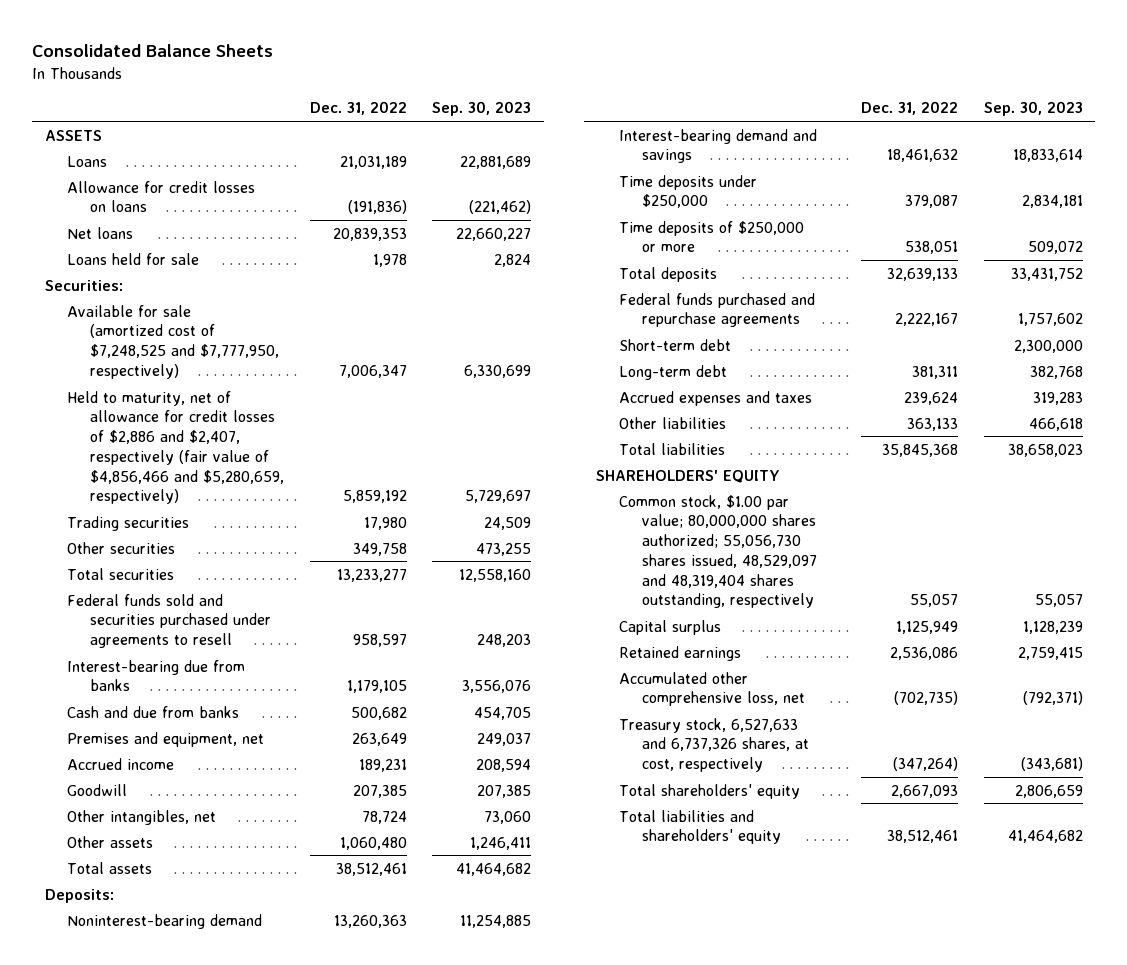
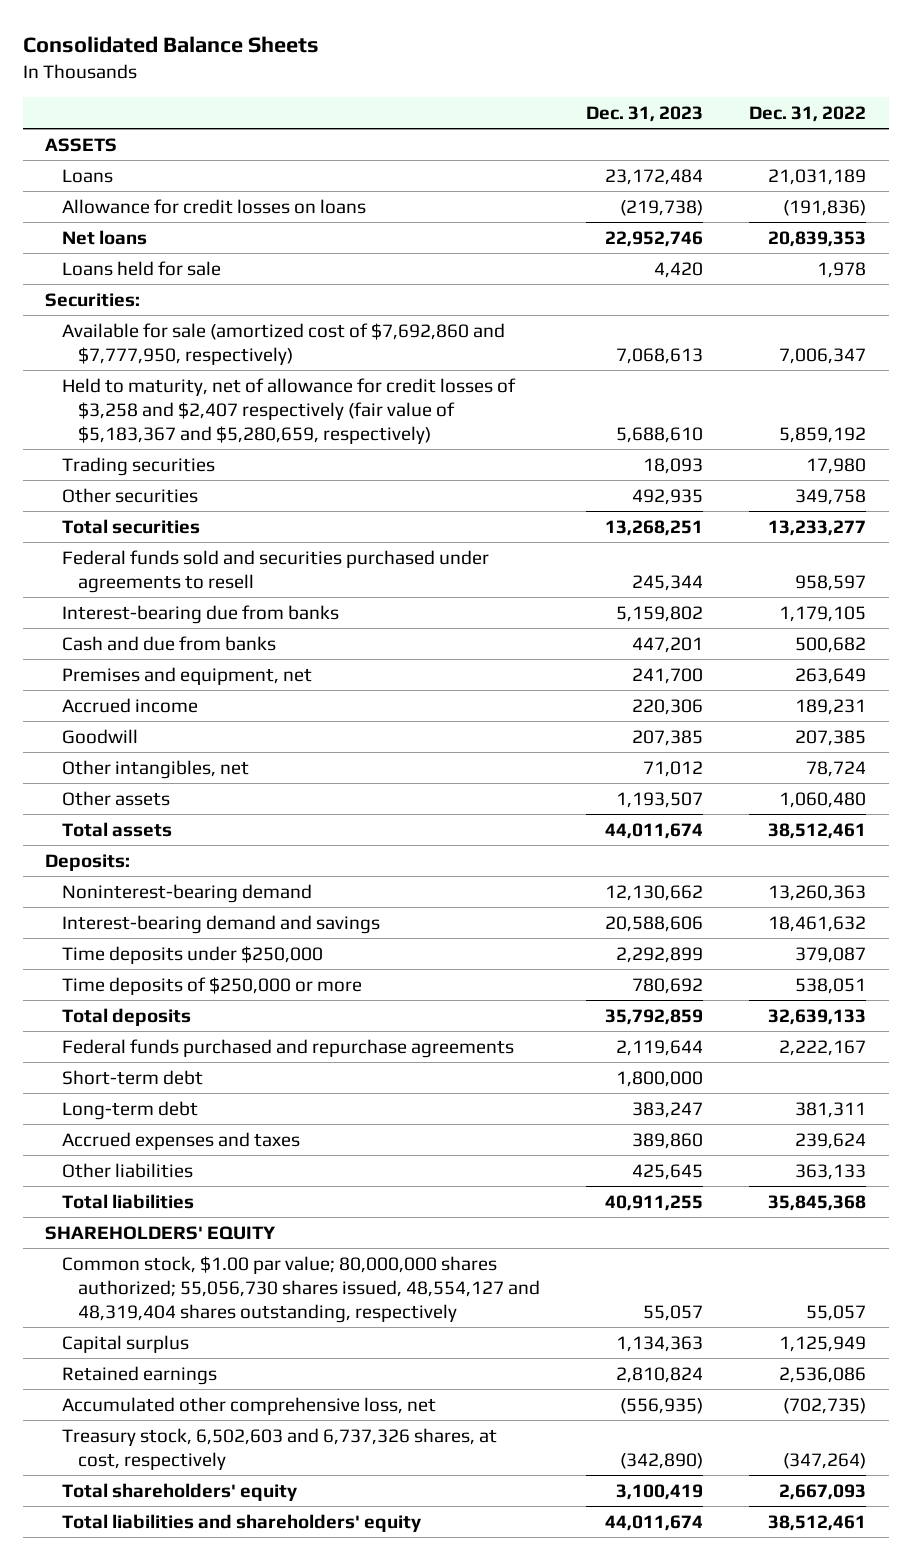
- | Dec. 31, 2022 | Sep. 30, 2023
+ | Dec. 31, 2023 | Dec. 31, 2022
- Available for sale (amortized cost of $7,248,525 and $7,777,950, respectively) | 7,006,347 | 6,330,699
- Held to maturity, net of allowance for credit losses of $2,886 and $2,407, respectively (fair value of $4,856,466 and $5,280,659, respectively) | 5,859,192 | 5,729,697
+ Available for sale (amortized cost of $7,692,860 and $7,777,950, respectively) | 7,068,613 | 7,006,347
+ Held to maturity, net of allowance for credit losses of $3,258 and $2,407 respectively (fair value of $5,183,367 and $5,280,659, respectively) | 5,688,610 | 5,859,192
- Common stock, $1.00 par value; 80,000,000 shares authorized; 55,056,730 shares issued, 48,529,097 and 48,319,404 shares outstanding, respectively | 55,057 | 55,057
+ Common stock, $1.00 par value; 80,000,000 shares authorized; 55,056,730 shares issued, 48,554,127 and 48,319,404 shares outstanding, respectively | 55,057 | 55,057
- Treasury stock, 6,527,633 and 6,737,326 shares, at cost, respectively | (347,264) | (343,681)
+ Treasury stock, 6,502,603 and 6,737,326 shares, at cost, respectively | (342,890) | (347,264)

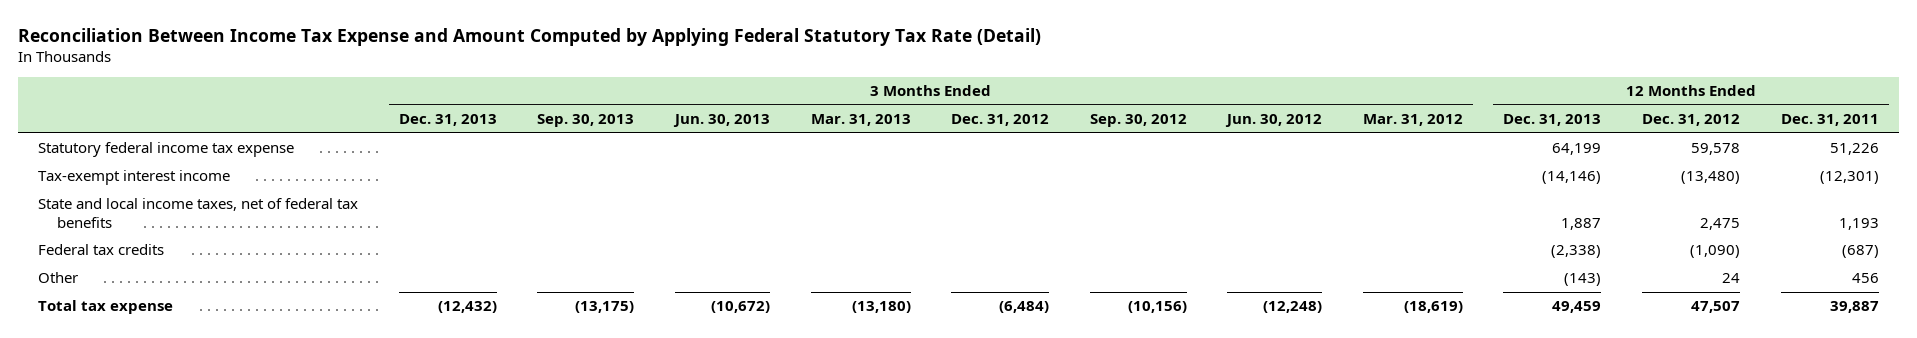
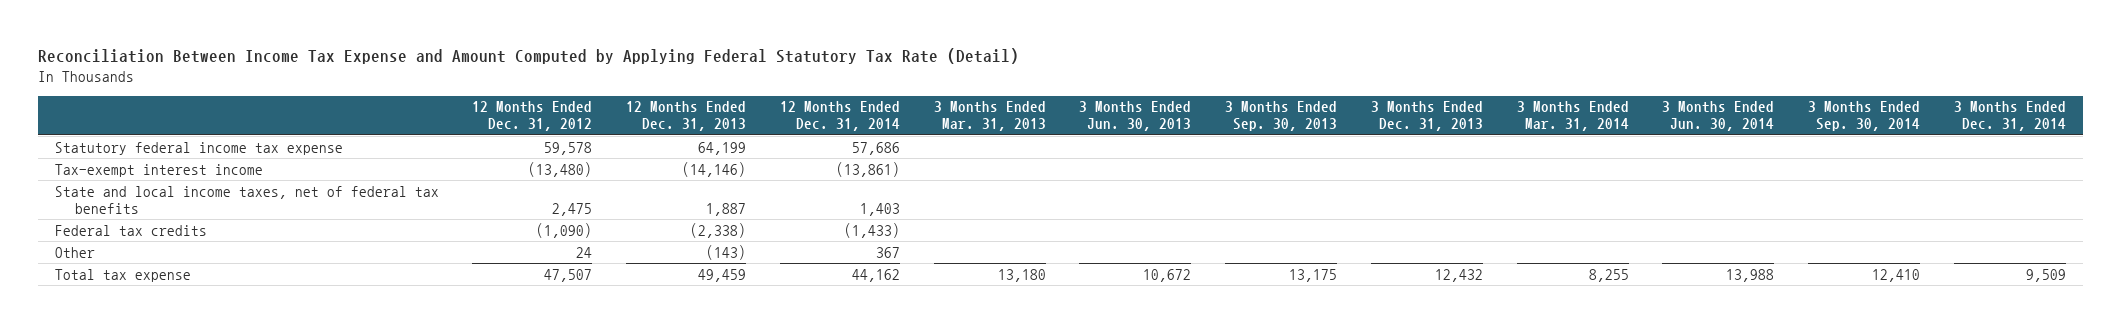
- | 3 Months Ended Dec. 31, 2013 | 3 Months Ended Sep. 30, 2013 | 3 Months Ended Jun. 30, 2013 | 3 Months Ended Mar. 31, 2013 | 3 Months Ended Dec. 31, 2012 | 3 Months Ended Sep. 30, 2012 | 3 Months Ended Jun. 30, 2012 | 3 Months Ended Mar. 31, 2012 | 12 Months Ended Dec. 31, 2013 | 12 Months Ended Dec. 31, 2012 | 12 Months Ended Dec. 31, 2011
+ | 12 Months Ended Dec. 31, 2012 | 12 Months Ended Dec. 31, 2013 | 12 Months Ended Dec. 31, 2014 | 3 Months Ended Mar. 31, 2013 | 3 Months Ended Jun. 30, 2013 | 3 Months Ended Sep. 30, 2013 | 3 Months Ended Dec. 31, 2013 | 3 Months Ended Mar. 31, 2014 | 3 Months Ended Jun. 30, 2014 | 3 Months Ended Sep. 30, 2014 | 3 Months Ended Dec. 31, 2014
- Total tax expense | (12,432) | (13,175) | (10,672) | (13,180) | (6,484) | (10,156) | (12,248) | (18,619) | 49,459 | 47,507 | 39,887
+ Total tax expense | 47,507 | 49,459 | 44,162 | 13,180 | 10,672 | 13,175 | 12,432 | 8,255 | 13,988 | 12,410 | 9,509

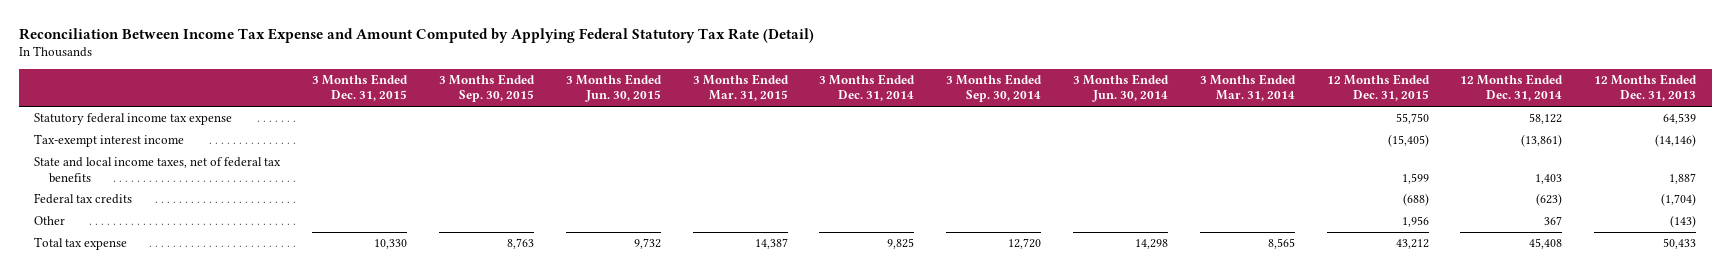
- | 12 Months Ended Dec. 31, 2012 | 12 Months Ended Dec. 31, 2013 | 12 Months Ended Dec. 31, 2014 | 3 Months Ended Mar. 31, 2013 | 3 Months Ended Jun. 30, 2013 | 3 Months Ended Sep. 30, 2013 | 3 Months Ended Dec. 31, 2013 | 3 Months Ended Mar. 31, 2014 | 3 Months Ended Jun. 30, 2014 | 3 Months Ended Sep. 30, 2014 | 3 Months Ended Dec. 31, 2014
+ | 3 Months Ended Dec. 31, 2015 | 3 Months Ended Sep. 30, 2015 | 3 Months Ended Jun. 30, 2015 | 3 Months Ended Mar. 31, 2015 | 3 Months Ended Dec. 31, 2014 | 3 Months Ended Sep. 30, 2014 | 3 Months Ended Jun. 30, 2014 | 3 Months Ended Mar. 31, 2014 | 12 Months Ended Dec. 31, 2015 | 12 Months Ended Dec. 31, 2014 | 12 Months Ended Dec. 31, 2013
- Statutory federal income tax expense | 59,578 | 64,199 | 57,686 | | | | | | | |
+ Statutory federal income tax expense | | | | | | | | | 55,750 | 58,122 | 64,539
- Federal tax credits | (1,090) | (2,338) | (1,433) | | | | | | | |
+ Federal tax credits | | | | | | | | | (688) | (623) | (1,704)
- Total tax expense | 47,507 | 49,459 | 44,162 | 13,180 | 10,672 | 13,175 | 12,432 | 8,255 | 13,988 | 12,410 | 9,509
+ Total tax expense | 10,330 | 8,763 | 9,732 | 14,387 | 9,825 | 12,720 | 14,298 | 8,565 | 43,212 | 45,408 | 50,433

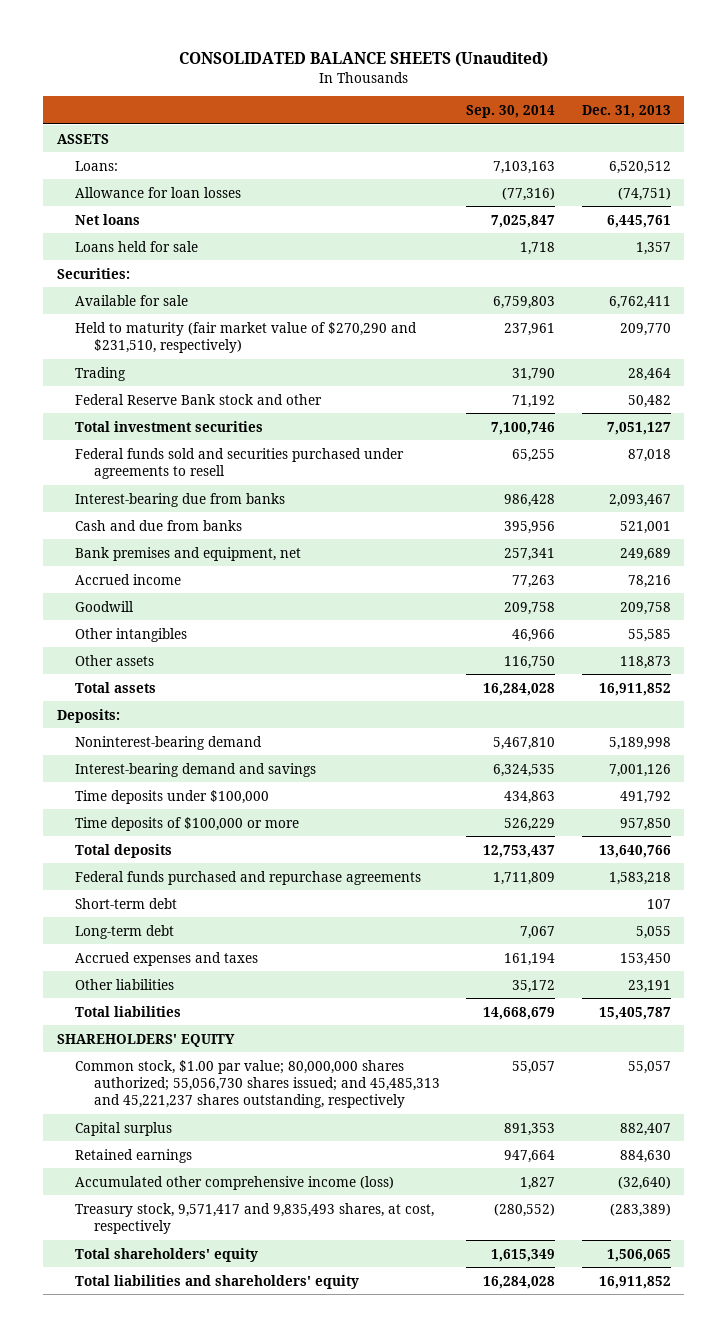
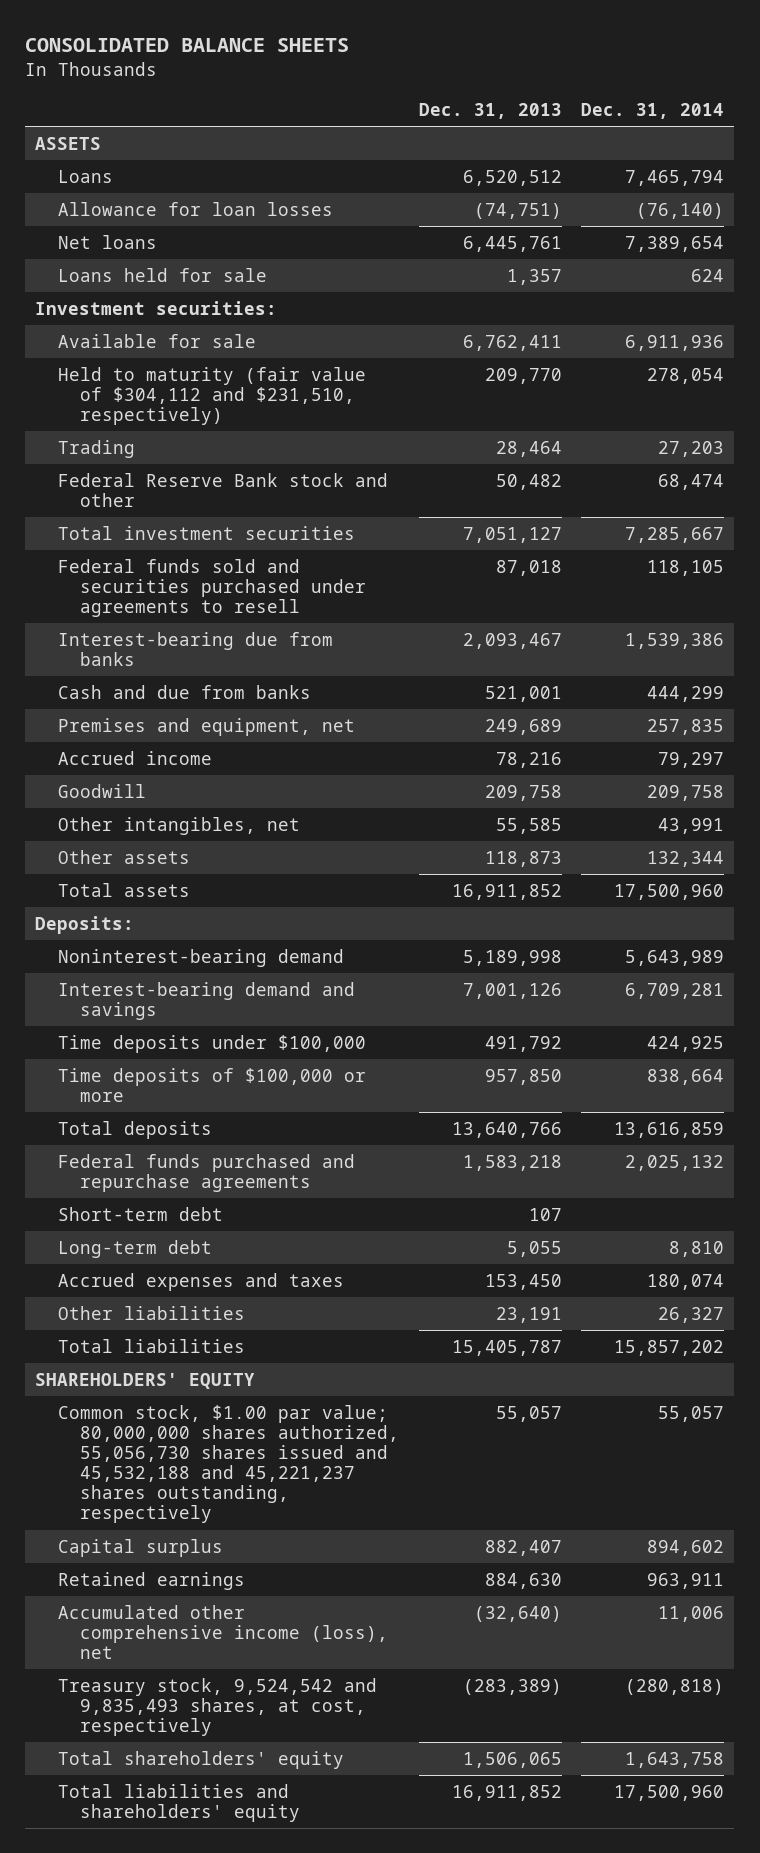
- CONSOLIDATED BALANCE SHEETS (Unaudited)
+ CONSOLIDATED BALANCE SHEETS
- | Sep. 30, 2014 | Dec. 31, 2013
+ | Dec. 31, 2013 | Dec. 31, 2014
- Loans: | 7,103,163 | 6,520,512
+ Loans | 6,520,512 | 7,465,794
- Securities:
+ Investment securities:
- Held to maturity (fair market value of $270,290 and $231,510, respectively) | 237,961 | 209,770
+ Held to maturity (fair value of $304,112 and $231,510, respectively) | 209,770 | 278,054
- Bank premises and equipment, net | 257,341 | 249,689
+ Premises and equipment, net | 249,689 | 257,835
- Other intangibles | 46,966 | 55,585
+ Other intangibles, net | 55,585 | 43,991
- Common stock, $1.00 par value; 80,000,000 shares authorized; 55,056,730 shares issued; and 45,485,313 and 45,221,237 shares outstanding, respectively | 55,057 | 55,057
+ Common stock, $1.00 par value; 80,000,000 shares authorized, 55,056,730 shares issued and 45,532,188 and 45,221,237 shares outstanding, respectively | 55,057 | 55,057
- Accumulated other comprehensive income (loss) | 1,827 | (32,640)
- Treasury stock, 9,571,417 and 9,835,493 shares, at cost, respectively | (280,552) | (283,389)
+ Accumulated other comprehensive income (loss), net | (32,640) | 11,006
+ Treasury stock, 9,524,542 and 9,835,493 shares, at cost, respectively | (283,389) | (280,818)

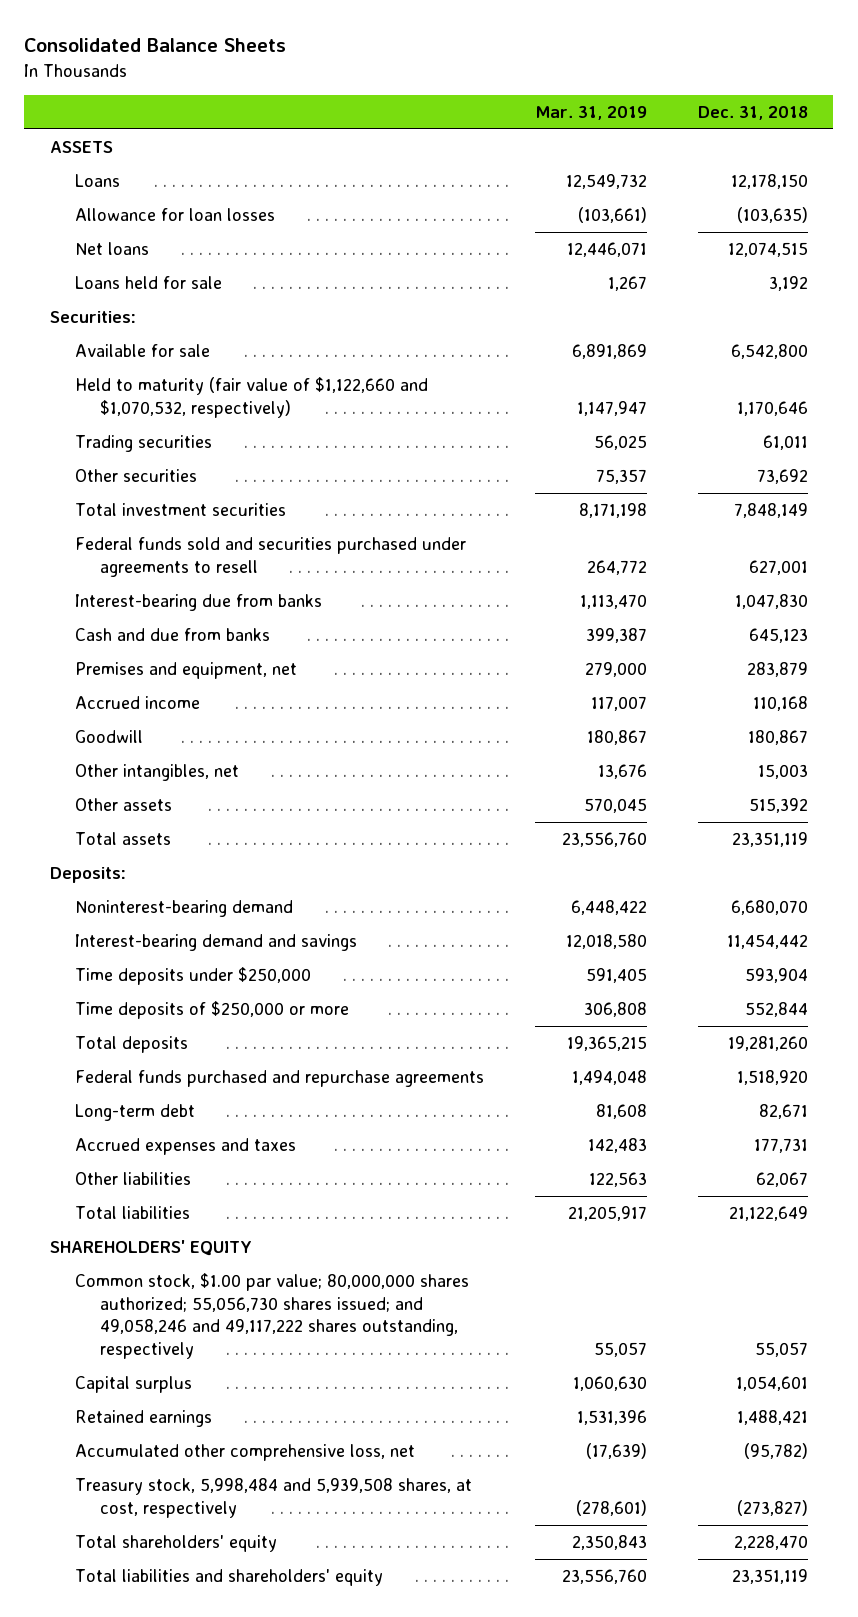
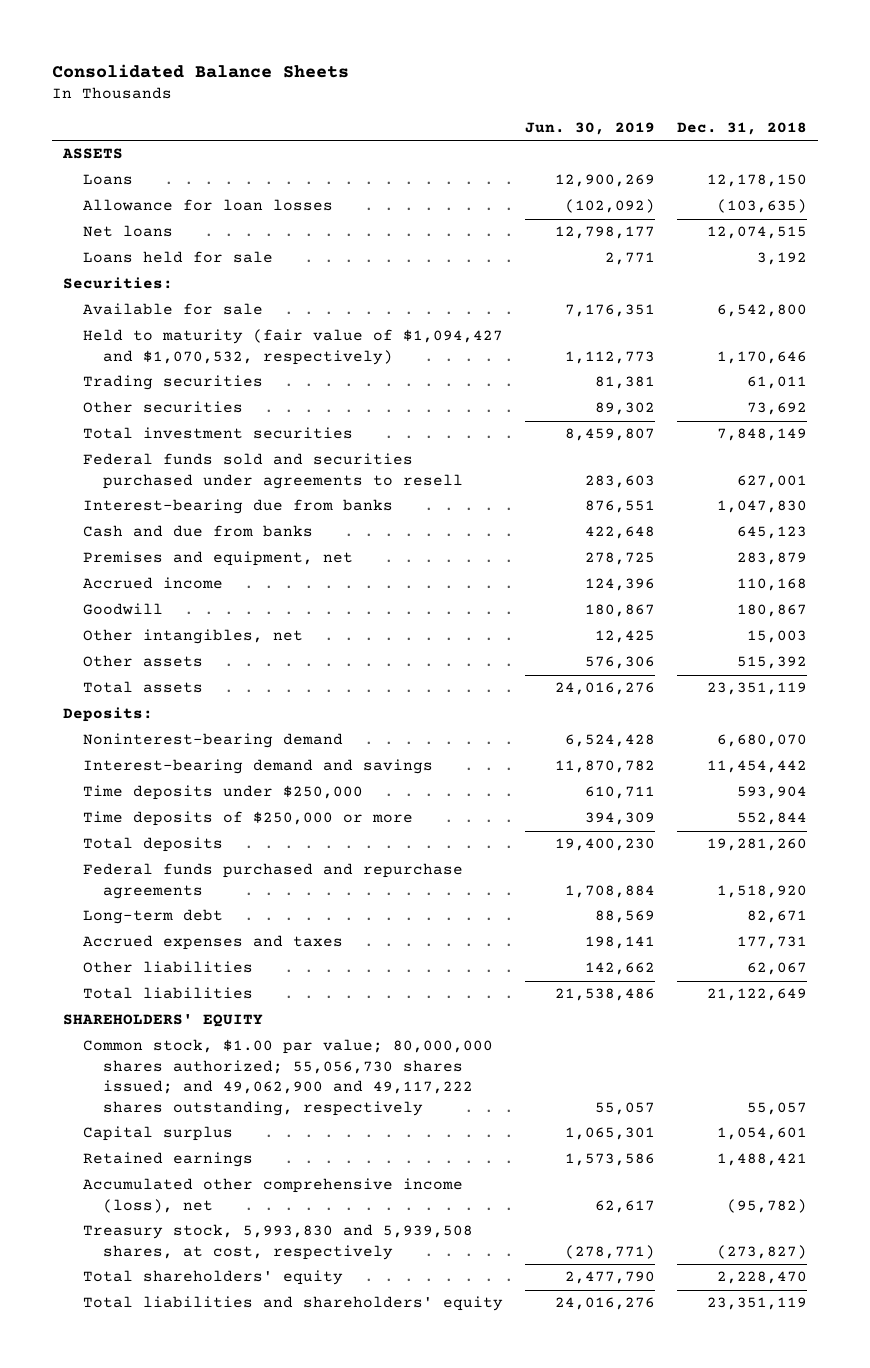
- | Mar. 31, 2019 | Dec. 31, 2018
+ | Jun. 30, 2019 | Dec. 31, 2018
- Held to maturity (fair value of $1,122,660 and $1,070,532, respectively) | 1,147,947 | 1,170,646
+ Held to maturity (fair value of $1,094,427 and $1,070,532, respectively) | 1,112,773 | 1,170,646
- Common stock, $1.00 par value; 80,000,000 shares authorized; 55,056,730 shares issued; and 49,058,246 and 49,117,222 shares outstanding, respectively | 55,057 | 55,057
+ Common stock, $1.00 par value; 80,000,000 shares authorized; 55,056,730 shares issued; and 49,062,900 and 49,117,222 shares outstanding, respectively | 55,057 | 55,057
- Accumulated other comprehensive loss, net | (17,639) | (95,782)
- Treasury stock, 5,998,484 and 5,939,508 shares, at cost, respectively | (278,601) | (273,827)
+ Accumulated other comprehensive income (loss), net | 62,617 | (95,782)
+ Treasury stock, 5,993,830 and 5,939,508 shares, at cost, respectively | (278,771) | (273,827)

